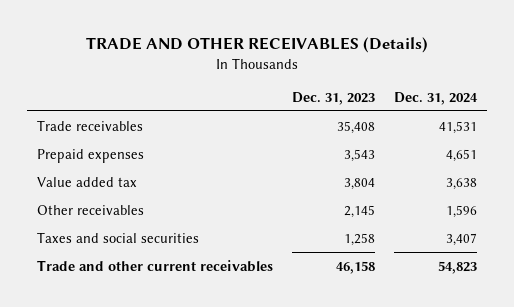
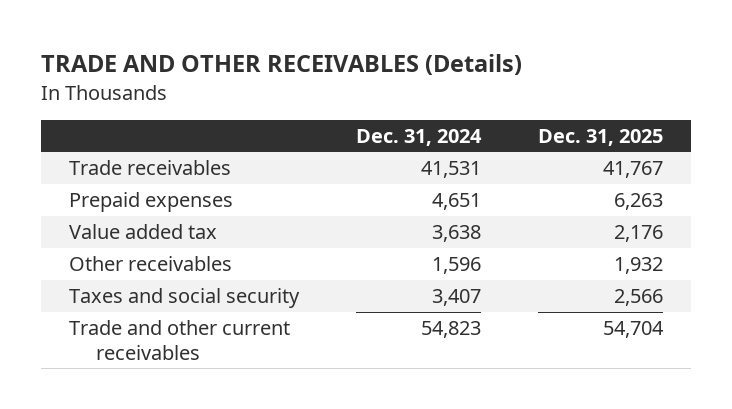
- | Dec. 31, 2023 | Dec. 31, 2024
+ | Dec. 31, 2024 | Dec. 31, 2025
- Taxes and social securities | 1,258 | 3,407
+ Taxes and social security | 3,407 | 2,566

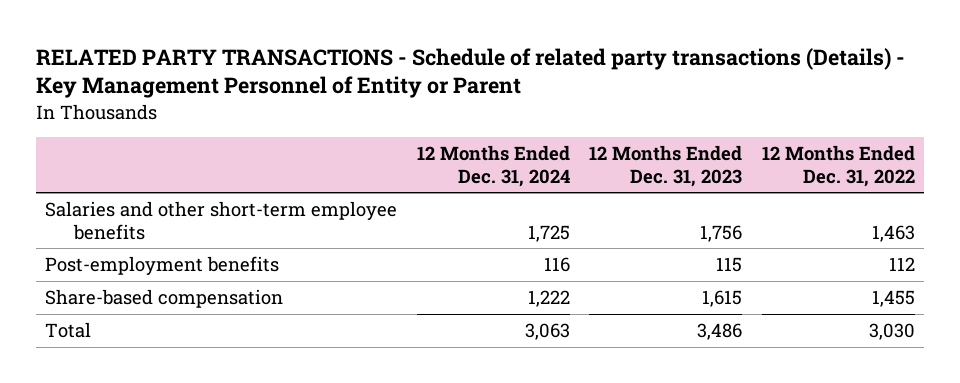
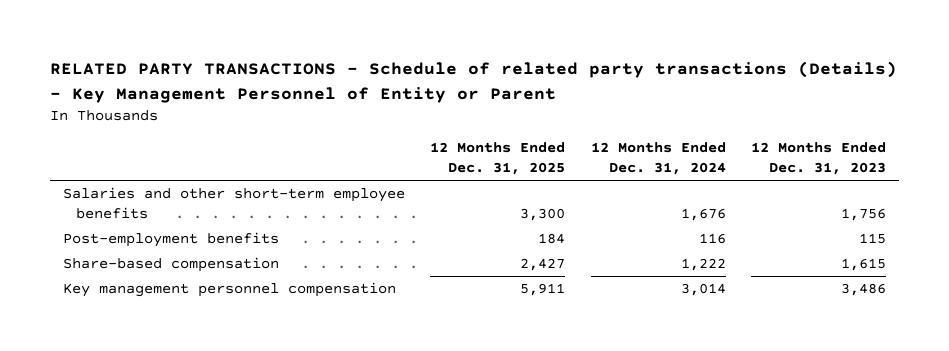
- | 12 Months Ended Dec. 31, 2024 | 12 Months Ended Dec. 31, 2023 | 12 Months Ended Dec. 31, 2022
+ | 12 Months Ended Dec. 31, 2025 | 12 Months Ended Dec. 31, 2024 | 12 Months Ended Dec. 31, 2023
- Salaries and other short-term employee benefits | 1,725 | 1,756 | 1,463
+ Salaries and other short-term employee benefits | 3,300 | 1,676 | 1,756
- Total | 3,063 | 3,486 | 3,030
+ Key management personnel compensation | 5,911 | 3,014 | 3,486

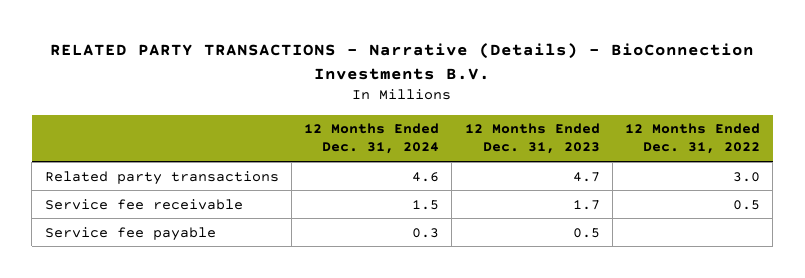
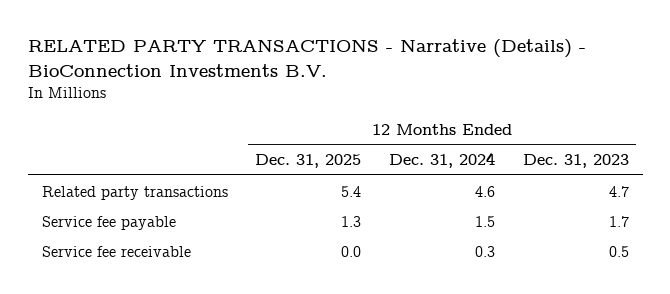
- | 12 Months Ended Dec. 31, 2024 | 12 Months Ended Dec. 31, 2023 | 12 Months Ended Dec. 31, 2022
+ | 12 Months Ended Dec. 31, 2025 | 12 Months Ended Dec. 31, 2024 | 12 Months Ended Dec. 31, 2023
- Service fee receivable | 1.5 | 1.7 | 0.5
- Service fee payable | 0.3 | 0.5 |
+ Service fee payable | 1.3 | 1.5 | 1.7
+ Service fee receivable | 0.0 | 0.3 | 0.5

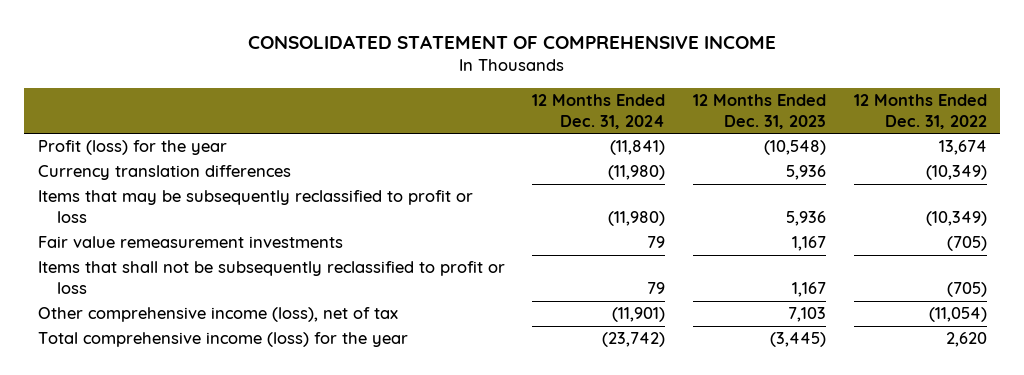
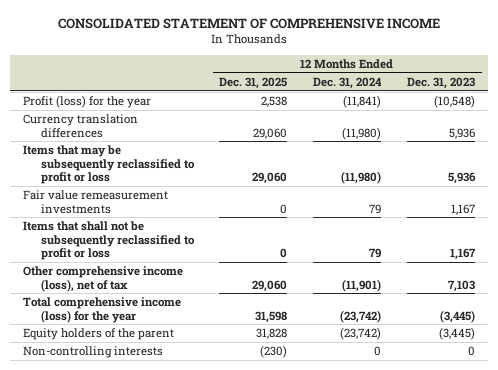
- | 12 Months Ended Dec. 31, 2024 | 12 Months Ended Dec. 31, 2023 | 12 Months Ended Dec. 31, 2022
+ | 12 Months Ended Dec. 31, 2025 | 12 Months Ended Dec. 31, 2024 | 12 Months Ended Dec. 31, 2023
+ Equity holders of the parent | 31,828 | (23,742) | (3,445)
+ Non-controlling interests | (230) | 0 | 0

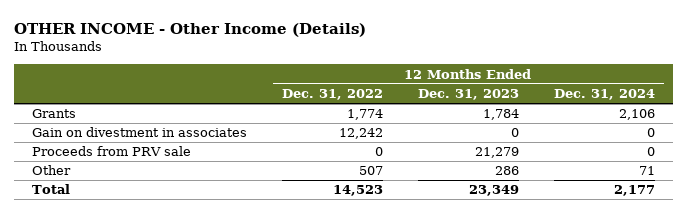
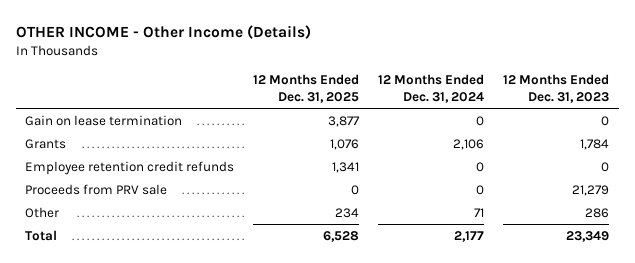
- | 12 Months Ended Dec. 31, 2022 | 12 Months Ended Dec. 31, 2023 | 12 Months Ended Dec. 31, 2024
+ | 12 Months Ended Dec. 31, 2025 | 12 Months Ended Dec. 31, 2024 | 12 Months Ended Dec. 31, 2023
+ Gain on lease termination | 3,877 | 0 | 0
- Gain on divestment in associates | 12,242 | 0 | 0
+ Employee retention credit refunds | 1,341 | 0 | 0

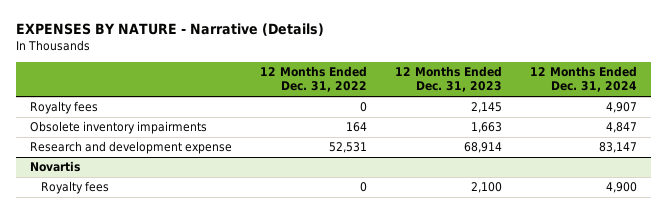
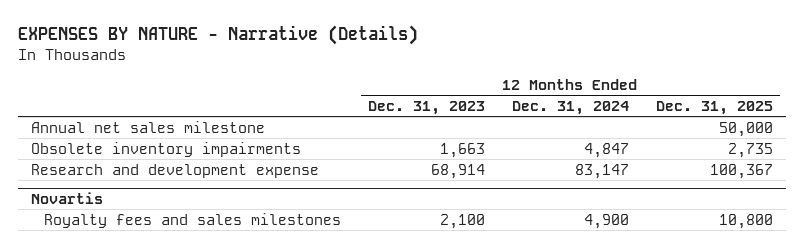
- | 12 Months Ended Dec. 31, 2022 | 12 Months Ended Dec. 31, 2023 | 12 Months Ended Dec. 31, 2024
+ | 12 Months Ended Dec. 31, 2023 | 12 Months Ended Dec. 31, 2024 | 12 Months Ended Dec. 31, 2025
- Royalty fees | 0 | 2,145 | 4,907
+ Annual net sales milestone | | | 50,000
@ Novartis
- Royalty fees | 0 | 2,100 | 4,900
+ Royalty fees and sales milestones | 2,100 | 4,900 | 10,800

